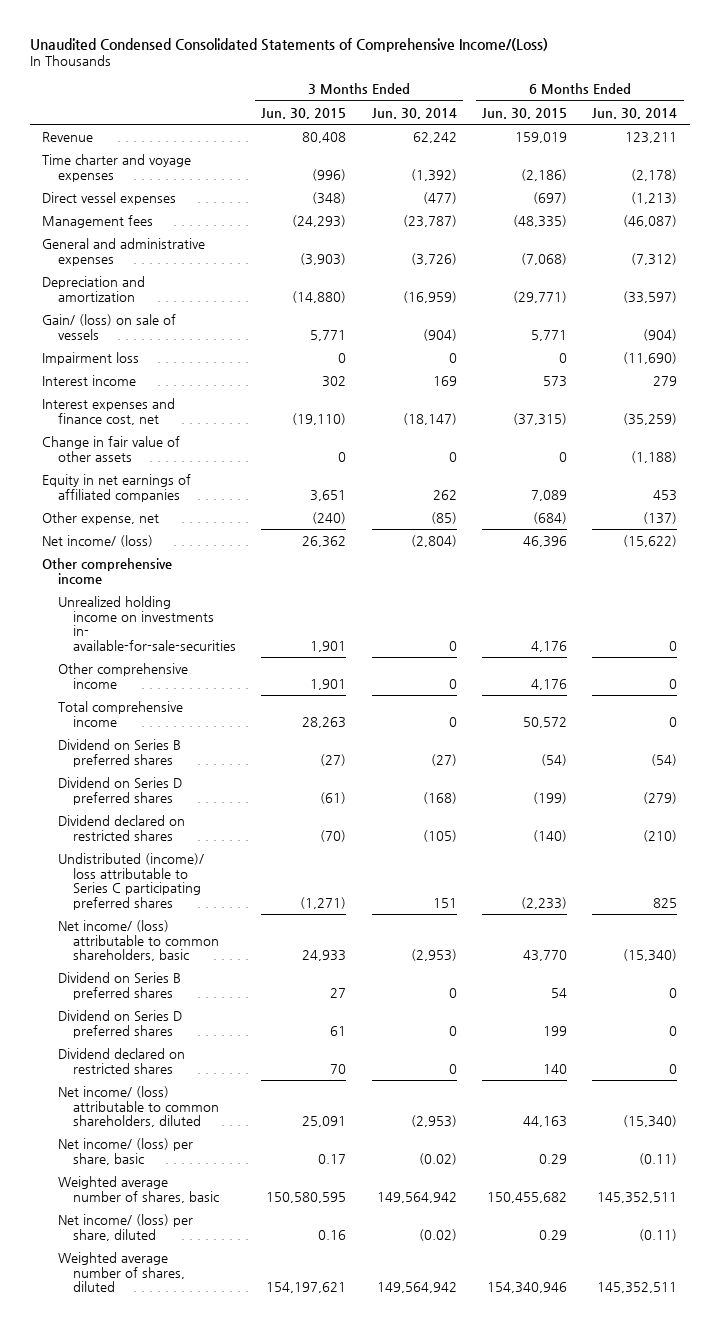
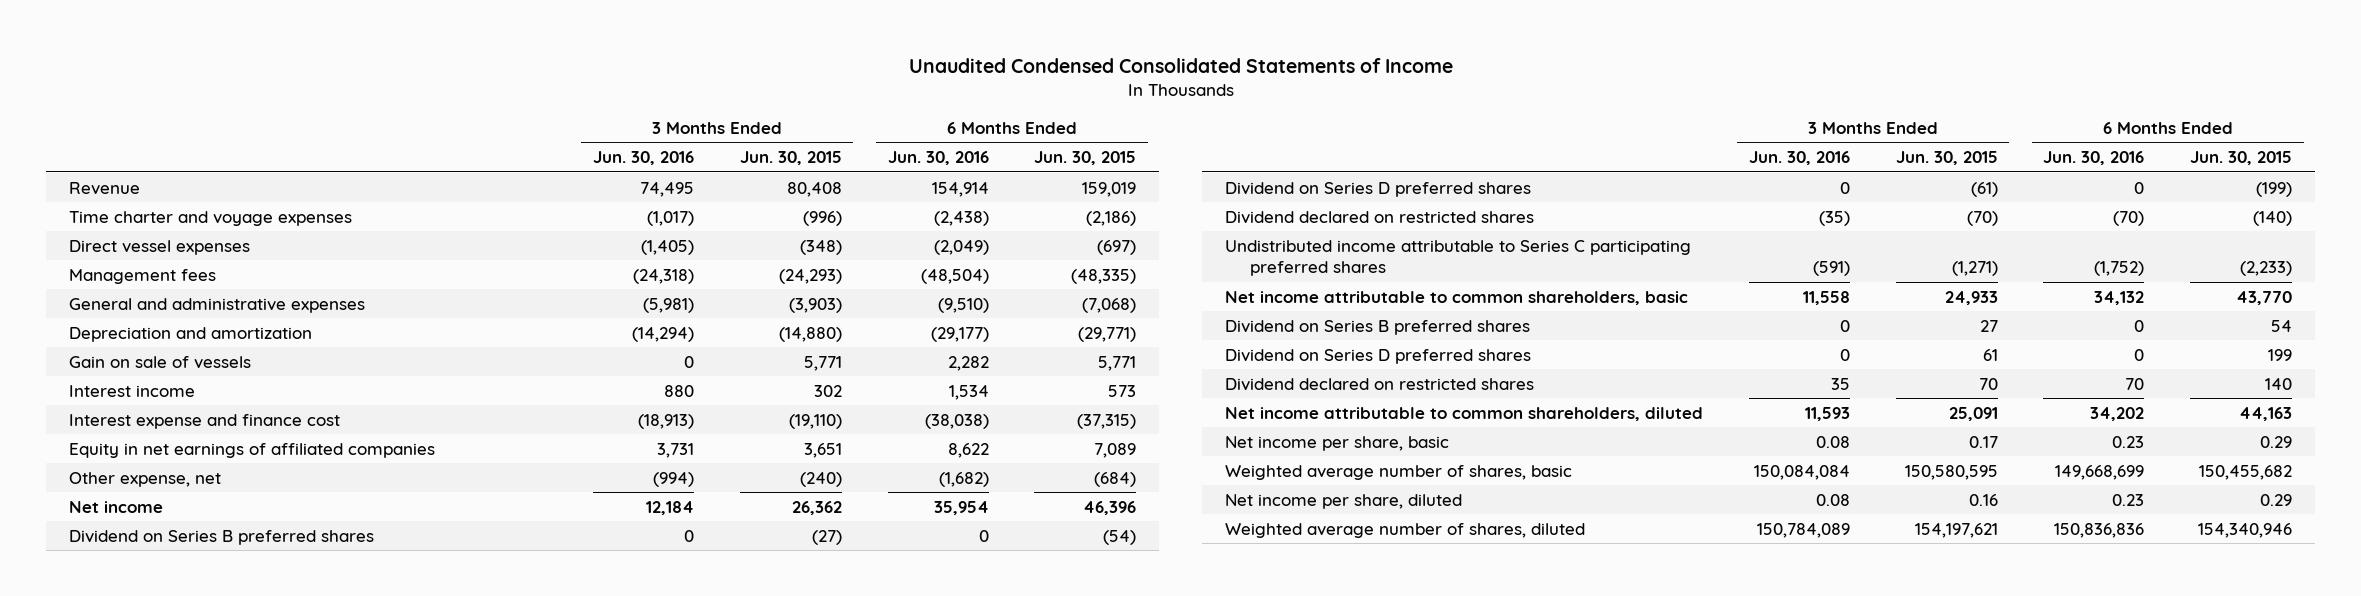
- Unaudited Condensed Consolidated Statements of Comprehensive Income/(Loss)
+ Unaudited Condensed Consolidated Statements of Income
- | 3 Months Ended Jun. 30, 2015 | 3 Months Ended Jun. 30, 2014 | 6 Months Ended Jun. 30, 2015 | 6 Months Ended Jun. 30, 2014
+ | 3 Months Ended Jun. 30, 2016 | 3 Months Ended Jun. 30, 2015 | 6 Months Ended Jun. 30, 2016 | 6 Months Ended Jun. 30, 2015
- Gain/ (loss) on sale of vessels | 5,771 | (904) | 5,771 | (904)
- Impairment loss | 0 | 0 | 0 | (11,690)
+ Gain on sale of vessels | 0 | 5,771 | 2,282 | 5,771
- Interest expenses and finance cost, net | (19,110) | (18,147) | (37,315) | (35,259)
- Change in fair value of other assets | 0 | 0 | 0 | (1,188)
+ Interest expense and finance cost | (18,913) | (19,110) | (38,038) | (37,315)
- Net income/ (loss) | 26,362 | (2,804) | 46,396 | (15,622)
- Other comprehensive income
- Unrealized holding income on investments in- available-for-sale-securities | 1,901 | 0 | 4,176 | 0
- Other comprehensive income | 1,901 | 0 | 4,176 | 0
- Total comprehensive income | 28,263 | 0 | 50,572 | 0
+ Net income | 12,184 | 26,362 | 35,954 | 46,396
- Undistributed (income)/ loss attributable to Series C participating preferred shares | (1,271) | 151 | (2,233) | 825
- Net income/ (loss) attributable to common shareholders, basic | 24,933 | (2,953) | 43,770 | (15,340)
+ Undistributed income attributable to Series C participating preferred shares | (591) | (1,271) | (1,752) | (2,233)
+ Net income attributable to common shareholders, basic | 11,558 | 24,933 | 34,132 | 43,770
- Net income/ (loss) attributable to common shareholders, diluted | 25,091 | (2,953) | 44,163 | (15,340)
- Net income/ (loss) per share, basic | 0.17 | (0.02) | 0.29 | (0.11)
+ Net income attributable to common shareholders, diluted | 11,593 | 25,091 | 34,202 | 44,163
+ Net income per share, basic | 0.08 | 0.17 | 0.23 | 0.29
- Net income/ (loss) per share, diluted | 0.16 | (0.02) | 0.29 | (0.11)
+ Net income per share, diluted | 0.08 | 0.16 | 0.23 | 0.29

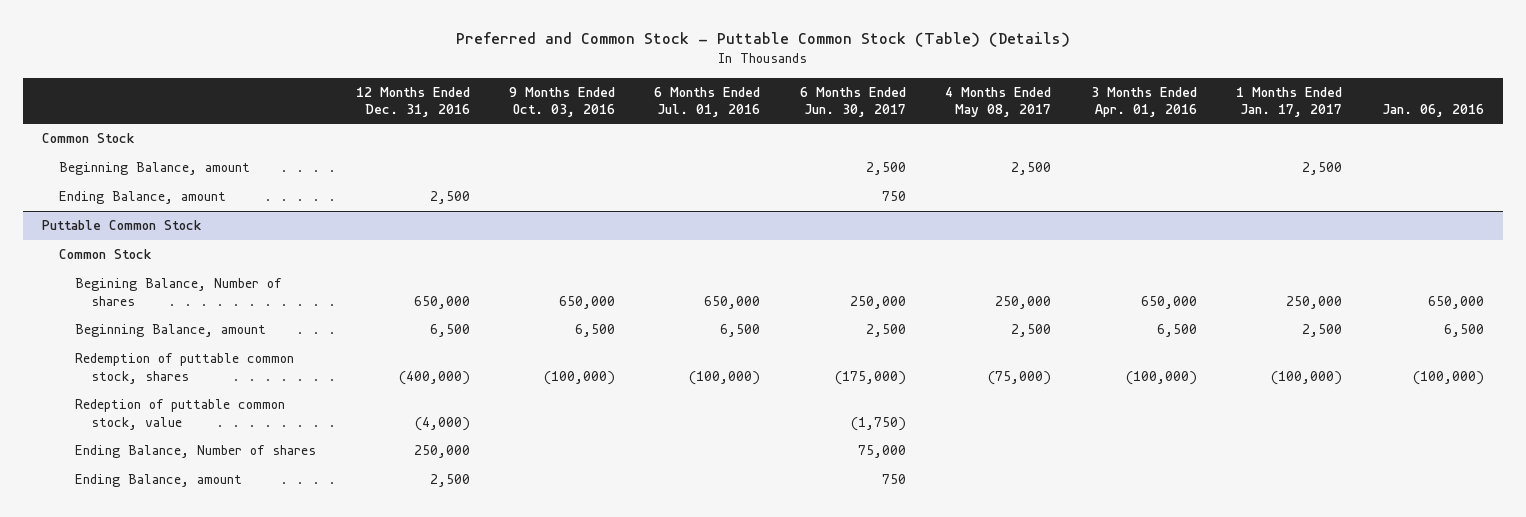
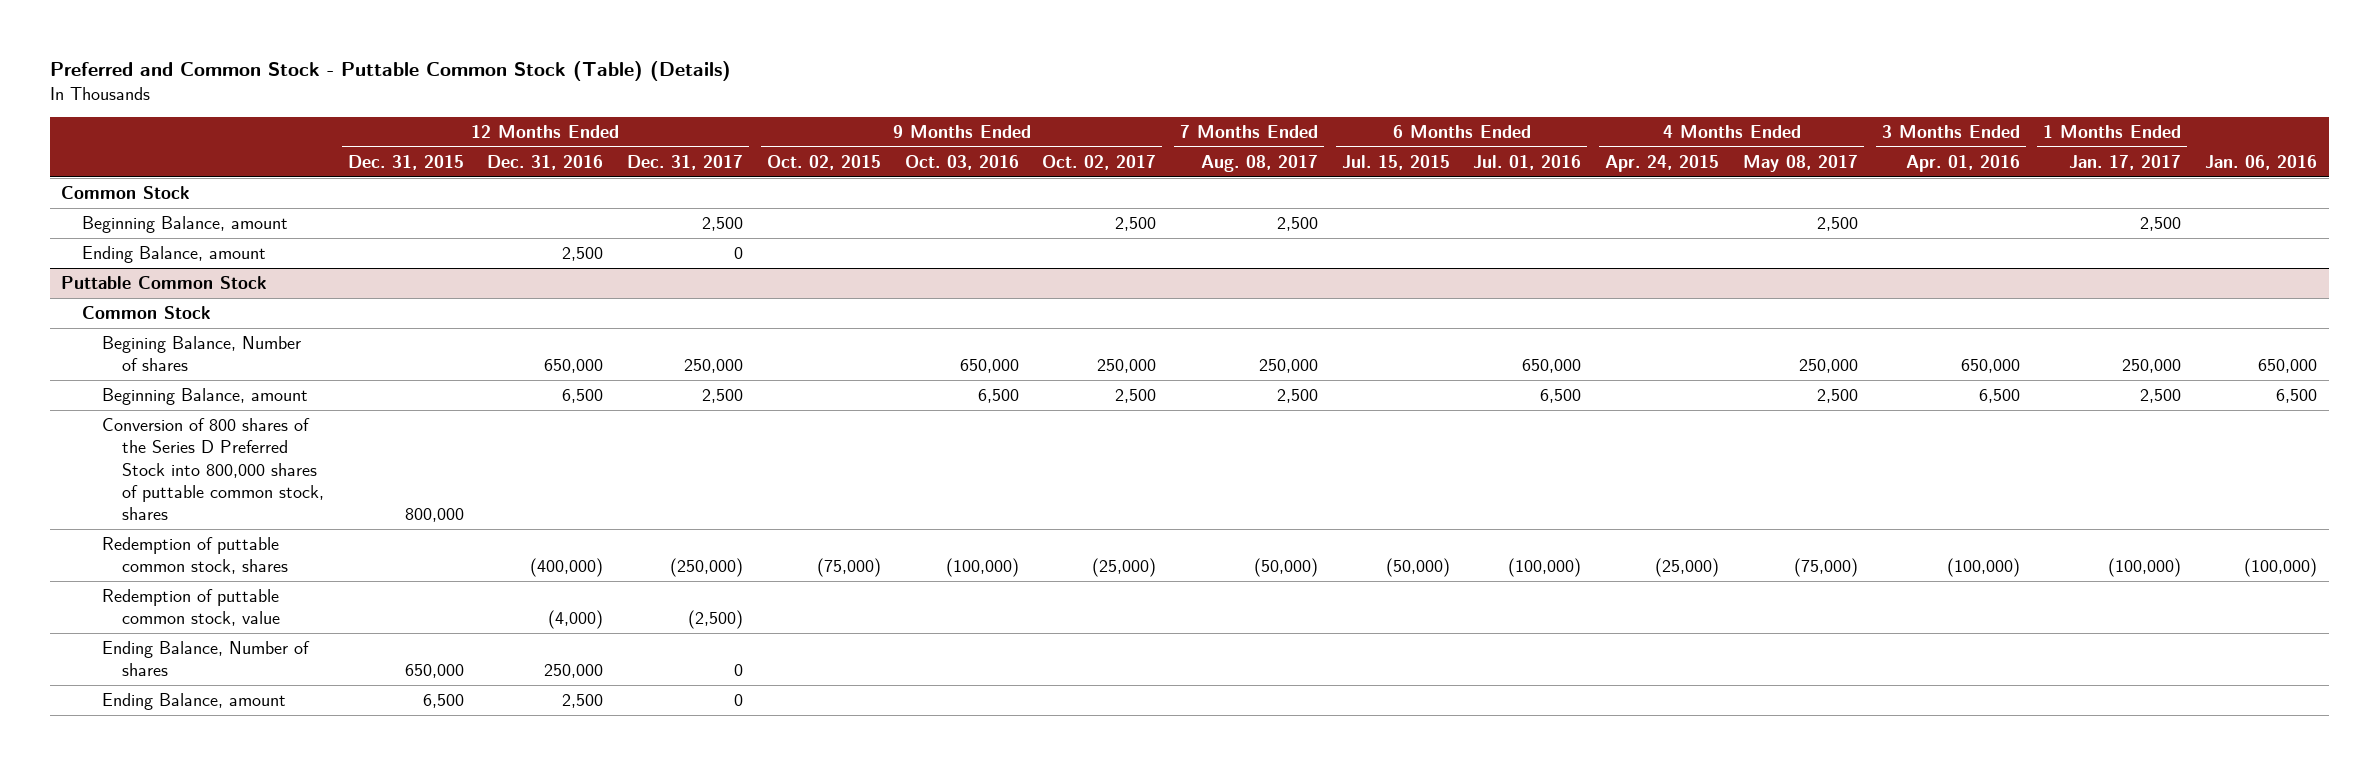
- | 12 Months Ended Dec. 31, 2016 | 9 Months Ended Oct. 03, 2016 | 6 Months Ended Jul. 01, 2016 | 6 Months Ended Jun. 30, 2017 | 4 Months Ended May 08, 2017 | 3 Months Ended Apr. 01, 2016 | 1 Months Ended Jan. 17, 2017 | Jan. 06, 2016
+ | 12 Months Ended Dec. 31, 2015 | 12 Months Ended Dec. 31, 2016 | 12 Months Ended Dec. 31, 2017 | 9 Months Ended Oct. 02, 2015 | 9 Months Ended Oct. 03, 2016 | 9 Months Ended Oct. 02, 2017 | 7 Months Ended Aug. 08, 2017 | 6 Months Ended Jul. 15, 2015 | 6 Months Ended Jul. 01, 2016 | 4 Months Ended Apr. 24, 2015 | 4 Months Ended May 08, 2017 | 3 Months Ended Apr. 01, 2016 | 1 Months Ended Jan. 17, 2017 | Jan. 06, 2016
@ Puttable Common Stock
+ Conversion of 800 shares of the Series D Preferred Stock into 800,000 shares of puttable common stock, shares | 800,000 | | | | | | | | | | | | |
- Redeption of puttable common stock, value | (4,000) | | | (1,750) | | | |
+ Redemption of puttable common stock, value | | (4,000) | (2,500) | | | | | | | | | | |

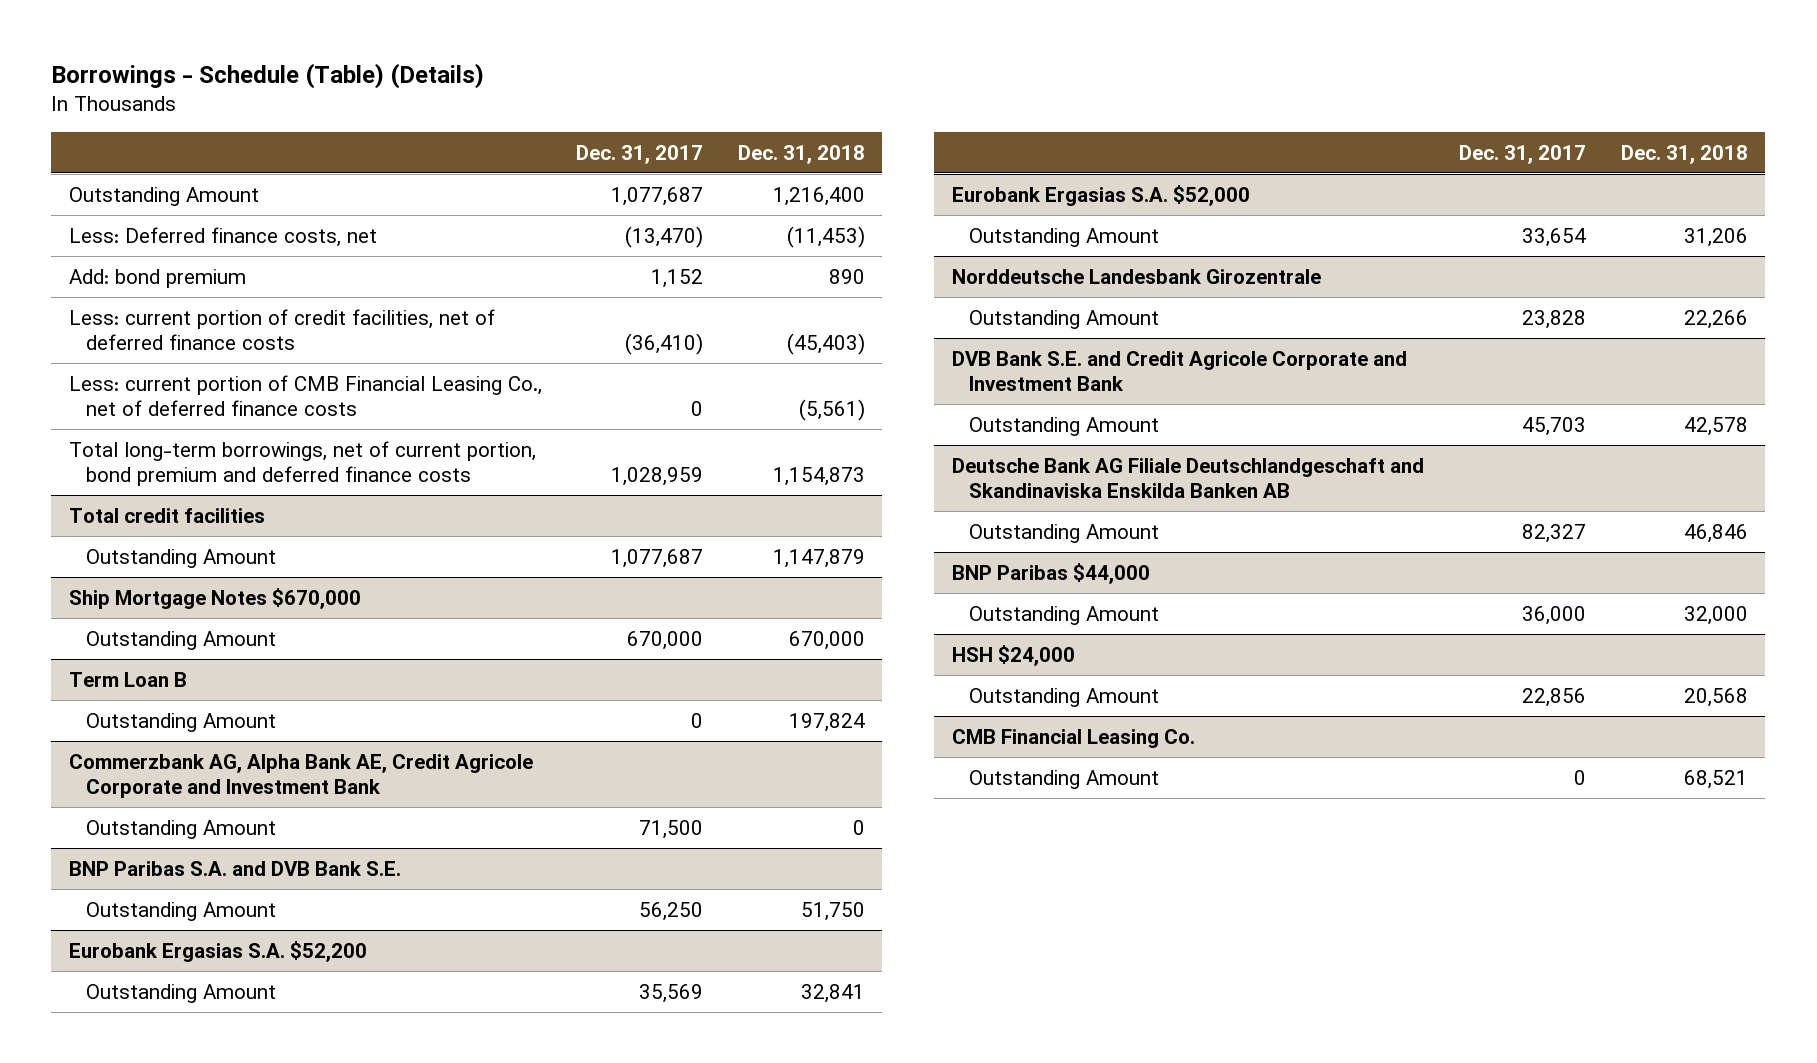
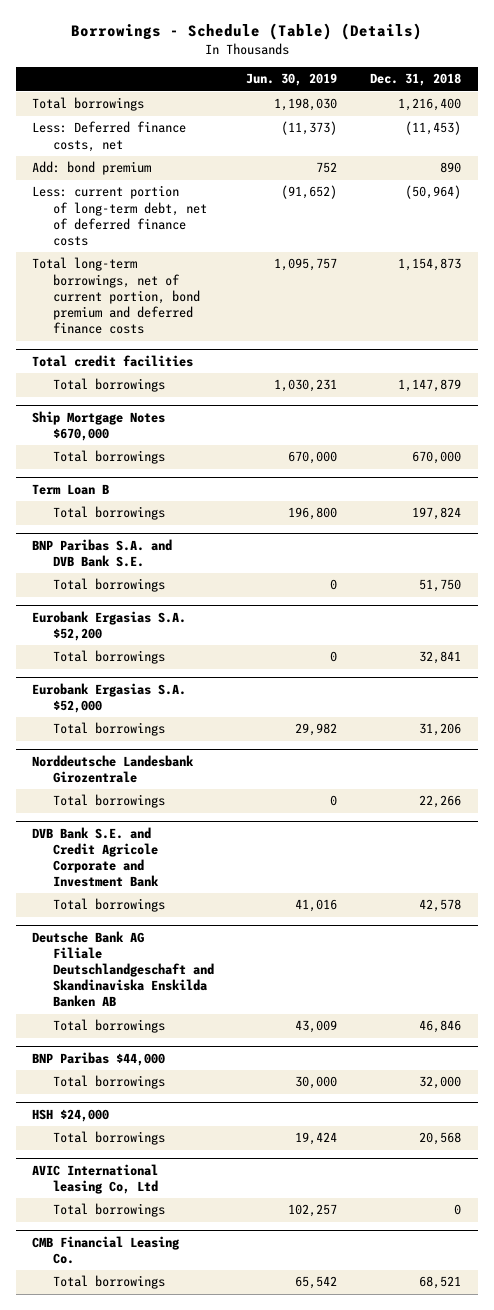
- | Dec. 31, 2017 | Dec. 31, 2018
+ | Jun. 30, 2019 | Dec. 31, 2018
- Outstanding Amount | 1,077,687 | 1,216,400
+ Total borrowings | 1,198,030 | 1,216,400
- Less: current portion of credit facilities, net of deferred finance costs | (36,410) | (45,403)
- Less: current portion of CMB Financial Leasing Co., net of deferred finance costs | 0 | (5,561)
+ Less: current portion of long-term debt, net of deferred finance costs | (91,652) | (50,964)
@ Total credit facilities
- Outstanding Amount | 1,077,687 | 1,147,879
+ Total borrowings | 1,030,231 | 1,147,879
@ Ship Mortgage Notes $670,000
- Outstanding Amount | 670,000 | 670,000
+ Total borrowings | 670,000 | 670,000
@ Term Loan B
- Outstanding Amount | 0 | 197,824
- Commerzbank AG, Alpha Bank AE, Credit Agricole Corporate and Investment Bank
- Outstanding Amount | 71,500 | 0
@ Term Loan B
+ Total borrowings | 196,800 | 197,824
@ BNP Paribas S.A. and DVB Bank S.E.
- Outstanding Amount | 56,250 | 51,750
+ Total borrowings | 0 | 51,750
@ Eurobank Ergasias S.A. $52,200
- Outstanding Amount | 35,569 | 32,841
+ Total borrowings | 0 | 32,841
@ Eurobank Ergasias S.A. $52,000
- Outstanding Amount | 33,654 | 31,206
+ Total borrowings | 29,982 | 31,206
@ Norddeutsche Landesbank Girozentrale
- Outstanding Amount | 23,828 | 22,266
+ Total borrowings | 0 | 22,266
@ DVB Bank S.E. and Credit Agricole Corporate and Investment Bank
- Outstanding Amount | 45,703 | 42,578
+ Total borrowings | 41,016 | 42,578
@ Deutsche Bank AG Filiale Deutschlandgeschaft and Skandinaviska Enskilda Banken AB
- Outstanding Amount | 82,327 | 46,846
+ Total borrowings | 43,009 | 46,846
@ BNP Paribas $44,000
- Outstanding Amount | 36,000 | 32,000
+ Total borrowings | 30,000 | 32,000
@ HSH $24,000
- Outstanding Amount | 22,856 | 20,568
+ Total borrowings | 19,424 | 20,568
+ AVIC International leasing Co, Ltd
+ Total borrowings | 102,257 | 0
@ CMB Financial Leasing Co.
- Outstanding Amount | 0 | 68,521
+ Total borrowings | 65,542 | 68,521

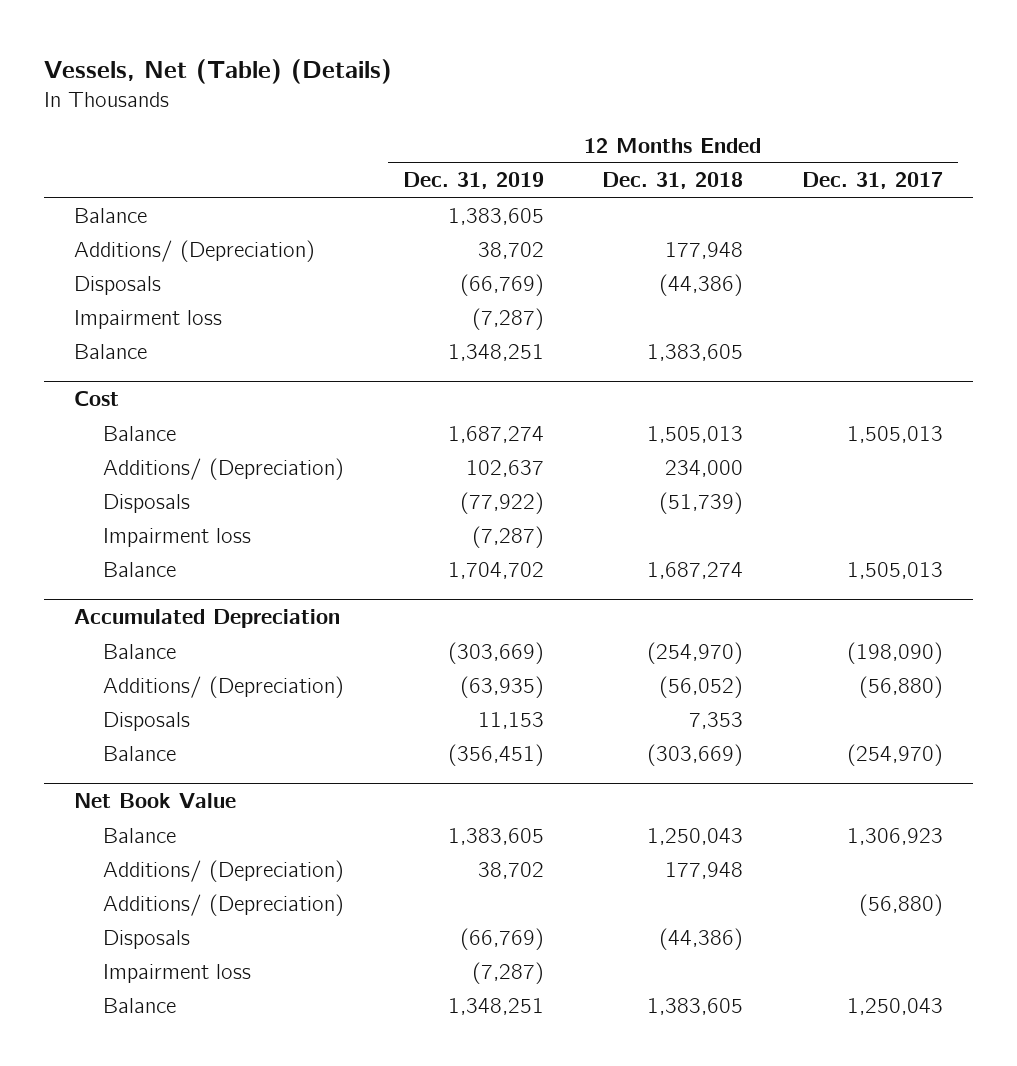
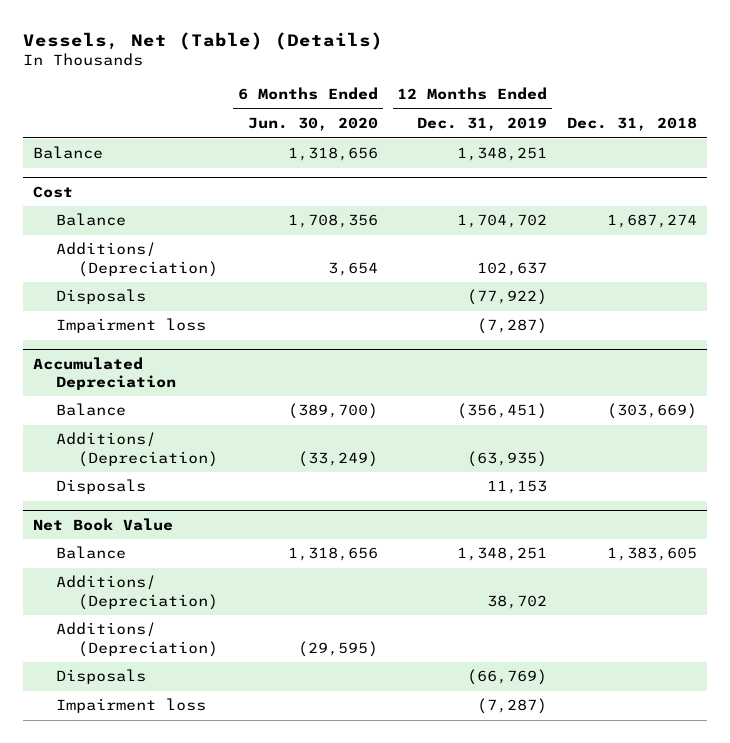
- | 12 Months Ended Dec. 31, 2019 | 12 Months Ended Dec. 31, 2018 | 12 Months Ended Dec. 31, 2017
+ | 6 Months Ended Jun. 30, 2020 | 12 Months Ended Dec. 31, 2019 | Dec. 31, 2018
- Balance | 1,383,605 | |
- Additions/ (Depreciation) | 38,702 | 177,948 |
- Disposals | (66,769) | (44,386) |
- Impairment loss | (7,287) | |
@ Cost
- Balance | 1,687,274 | 1,505,013 | 1,505,013
moved up: Balance | 1,708,356 | 1,704,702 | 1,687,274
@ Accumulated Depreciation
- Balance | (303,669) | (254,970) | (198,090)
moved up: Balance | (389,700) | (356,451) | (303,669)
@ Net Book Value
- Balance | 1,383,605 | 1,250,043 | 1,306,923
moved up: Balance | 1,318,656 | 1,348,251 | 1,383,605

